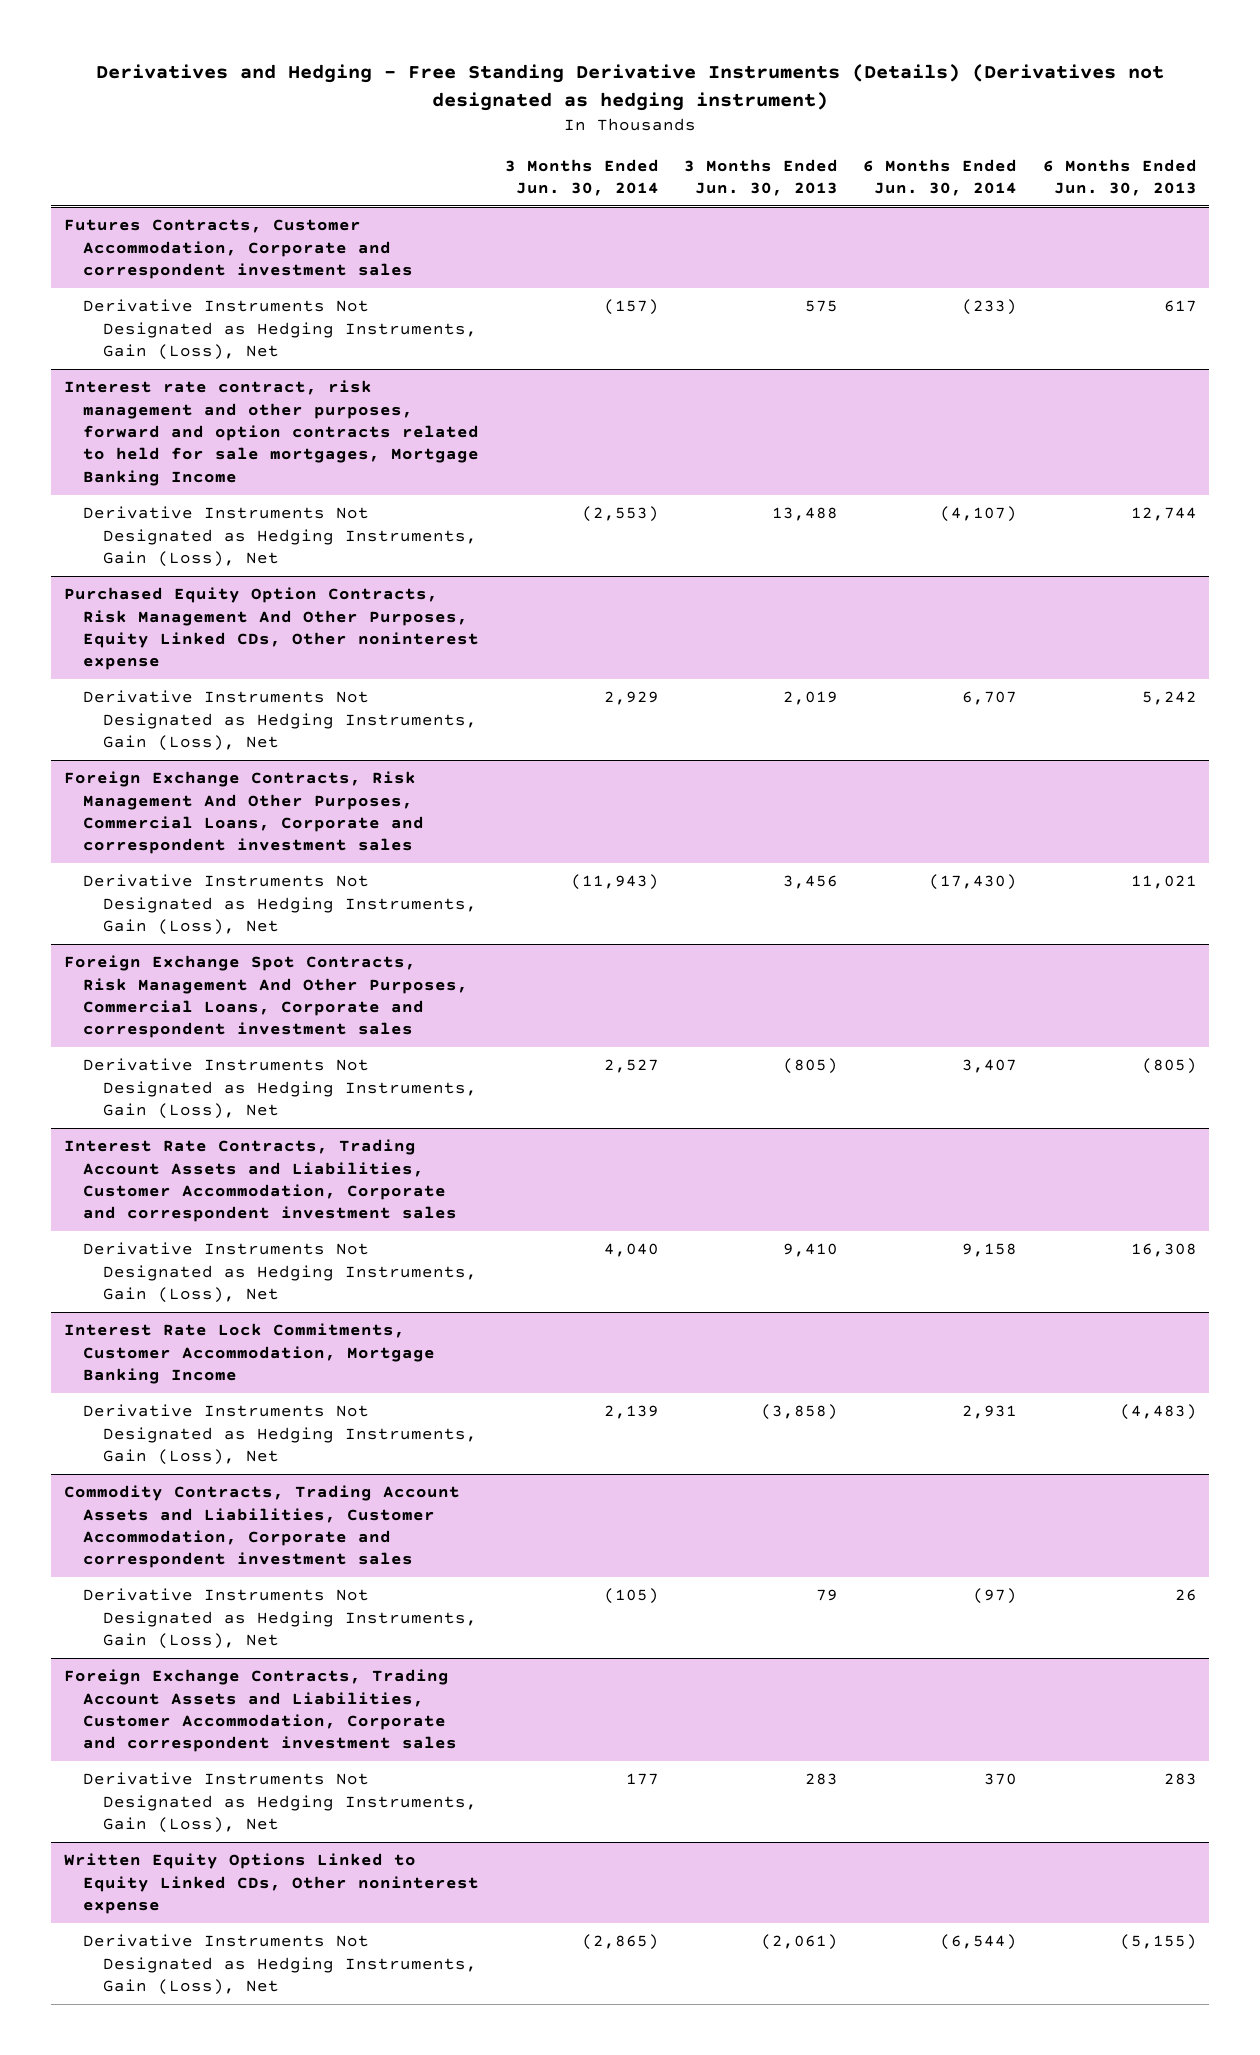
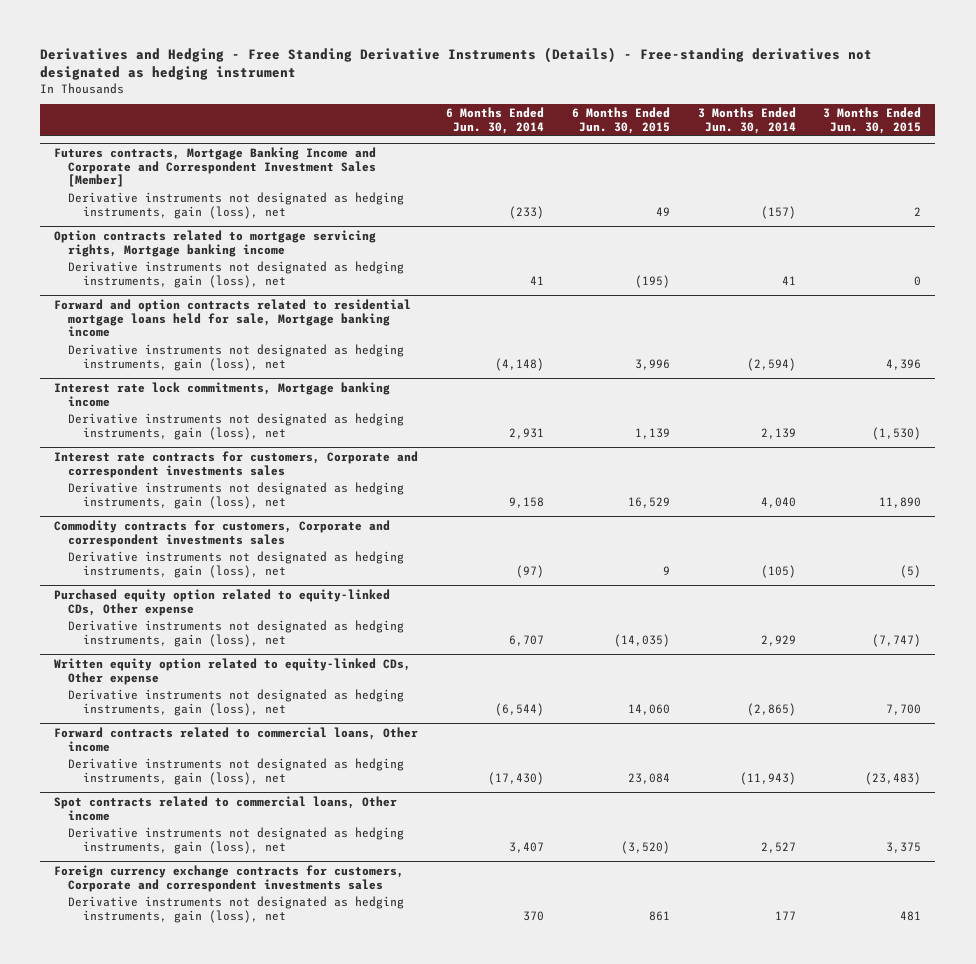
- Derivatives and Hedging - Free Standing Derivative Instruments (Details) (Derivatives not designated as hedging instrument)
+ Derivatives and Hedging - Free Standing Derivative Instruments (Details) - Free-standing derivatives not designated as hedging instrument
- | 3 Months Ended Jun. 30, 2014 | 3 Months Ended Jun. 30, 2013 | 6 Months Ended Jun. 30, 2014 | 6 Months Ended Jun. 30, 2013
+ | 6 Months Ended Jun. 30, 2014 | 6 Months Ended Jun. 30, 2015 | 3 Months Ended Jun. 30, 2014 | 3 Months Ended Jun. 30, 2015
- Futures Contracts, Customer Accommodation, Corporate and correspondent investment sales
- Derivative Instruments Not Designated as Hedging Instruments, Gain (Loss), Net | (157) | 575 | (233) | 617
- Interest rate contract, risk management and other purposes, forward and option contracts related to held for sale mortgages, Mortgage Banking Income
- Derivative Instruments Not Designated as Hedging Instruments, Gain (Loss), Net | (2,553) | 13,488 | (4,107) | 12,744
- Purchased Equity Option Contracts, Risk Management And Other Purposes, Equity Linked CDs, Other noninterest expense
- Derivative Instruments Not Designated as Hedging Instruments, Gain (Loss), Net | 2,929 | 2,019 | 6,707 | 5,242
- Foreign Exchange Contracts, Risk Management And Other Purposes, Commercial Loans, Corporate and correspondent investment sales
- Derivative Instruments Not Designated as Hedging Instruments, Gain (Loss), Net | (11,943) | 3,456 | (17,430) | 11,021
- Foreign Exchange Spot Contracts, Risk Management And Other Purposes, Commercial Loans, Corporate and correspondent investment sales
- Derivative Instruments Not Designated as Hedging Instruments, Gain (Loss), Net | 2,527 | (805) | 3,407 | (805)
- Interest Rate Contracts, Trading Account Assets and Liabilities, Customer Accommodation, Corporate and correspondent investment sales
- Derivative Instruments Not Designated as Hedging Instruments, Gain (Loss), Net | 4,040 | 9,410 | 9,158 | 16,308
- Interest Rate Lock Commitments, Customer Accommodation, Mortgage Banking Income
- Derivative Instruments Not Designated as Hedging Instruments, Gain (Loss), Net | 2,139 | (3,858) | 2,931 | (4,483)
- Commodity Contracts, Trading Account Assets and Liabilities, Customer Accommodation, Corporate and correspondent investment sales
- Derivative Instruments Not Designated as Hedging Instruments, Gain (Loss), Net | (105) | 79 | (97) | 26
- Foreign Exchange Contracts, Trading Account Assets and Liabilities, Customer Accommodation, Corporate and correspondent investment sales
- Derivative Instruments Not Designated as Hedging Instruments, Gain (Loss), Net | 177 | 283 | 370 | 283
- Written Equity Options Linked to Equity Linked CDs, Other noninterest expense
- Derivative Instruments Not Designated as Hedging Instruments, Gain (Loss), Net | (2,865) | (2,061) | (6,544) | (5,155)
+ Futures contracts, Mortgage Banking Income and Corporate and Correspondent Investment Sales [Member]
+ Derivative instruments not designated as hedging instruments, gain (loss), net | (233) | 49 | (157) | 2
+ Option contracts related to mortgage servicing rights, Mortgage banking income
+ Derivative instruments not designated as hedging instruments, gain (loss), net | 41 | (195) | 41 | 0
+ Forward and option contracts related to residential mortgage loans held for sale, Mortgage banking income
+ Derivative instruments not designated as hedging instruments, gain (loss), net | (4,148) | 3,996 | (2,594) | 4,396
+ Interest rate lock commitments, Mortgage banking income
+ Derivative instruments not designated as hedging instruments, gain (loss), net | 2,931 | 1,139 | 2,139 | (1,530)
+ Interest rate contracts for customers, Corporate and correspondent investments sales
+ Derivative instruments not designated as hedging instruments, gain (loss), net | 9,158 | 16,529 | 4,040 | 11,890
+ Commodity contracts for customers, Corporate and correspondent investments sales
+ Derivative instruments not designated as hedging instruments, gain (loss), net | (97) | 9 | (105) | (5)
+ Purchased equity option related to equity-linked CDs, Other expense
+ Derivative instruments not designated as hedging instruments, gain (loss), net | 6,707 | (14,035) | 2,929 | (7,747)
+ Written equity option related to equity-linked CDs, Other expense
+ Derivative instruments not designated as hedging instruments, gain (loss), net | (6,544) | 14,060 | (2,865) | 7,700
+ Forward contracts related to commercial loans, Other income
+ Derivative instruments not designated as hedging instruments, gain (loss), net | (17,430) | 23,084 | (11,943) | (23,483)
+ Spot contracts related to commercial loans, Other income
+ Derivative instruments not designated as hedging instruments, gain (loss), net | 3,407 | (3,520) | 2,527 | 3,375
+ Foreign currency exchange contracts for customers, Corporate and correspondent investments sales
+ Derivative instruments not designated as hedging instruments, gain (loss), net | 370 | 861 | 177 | 481

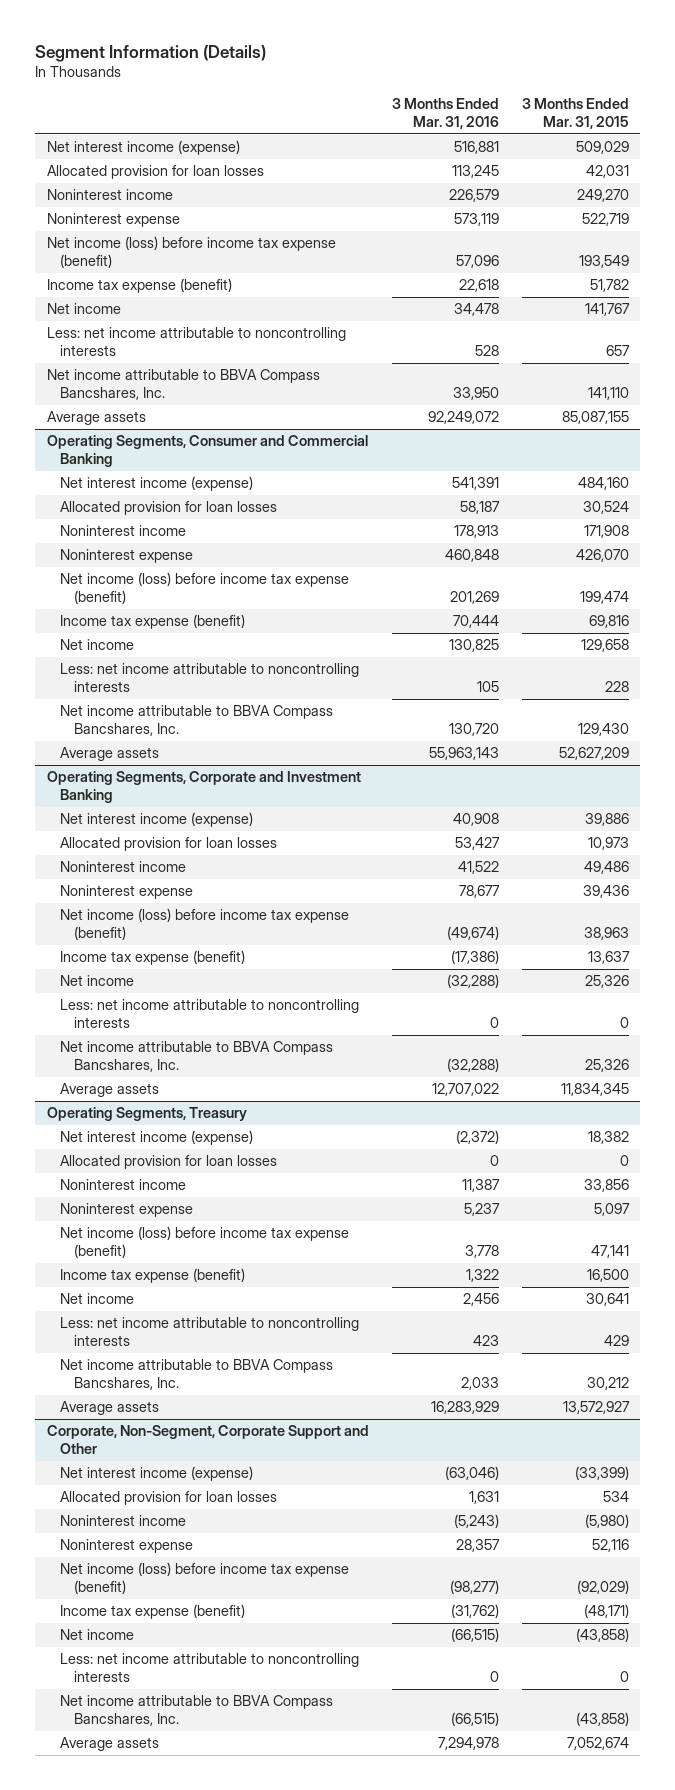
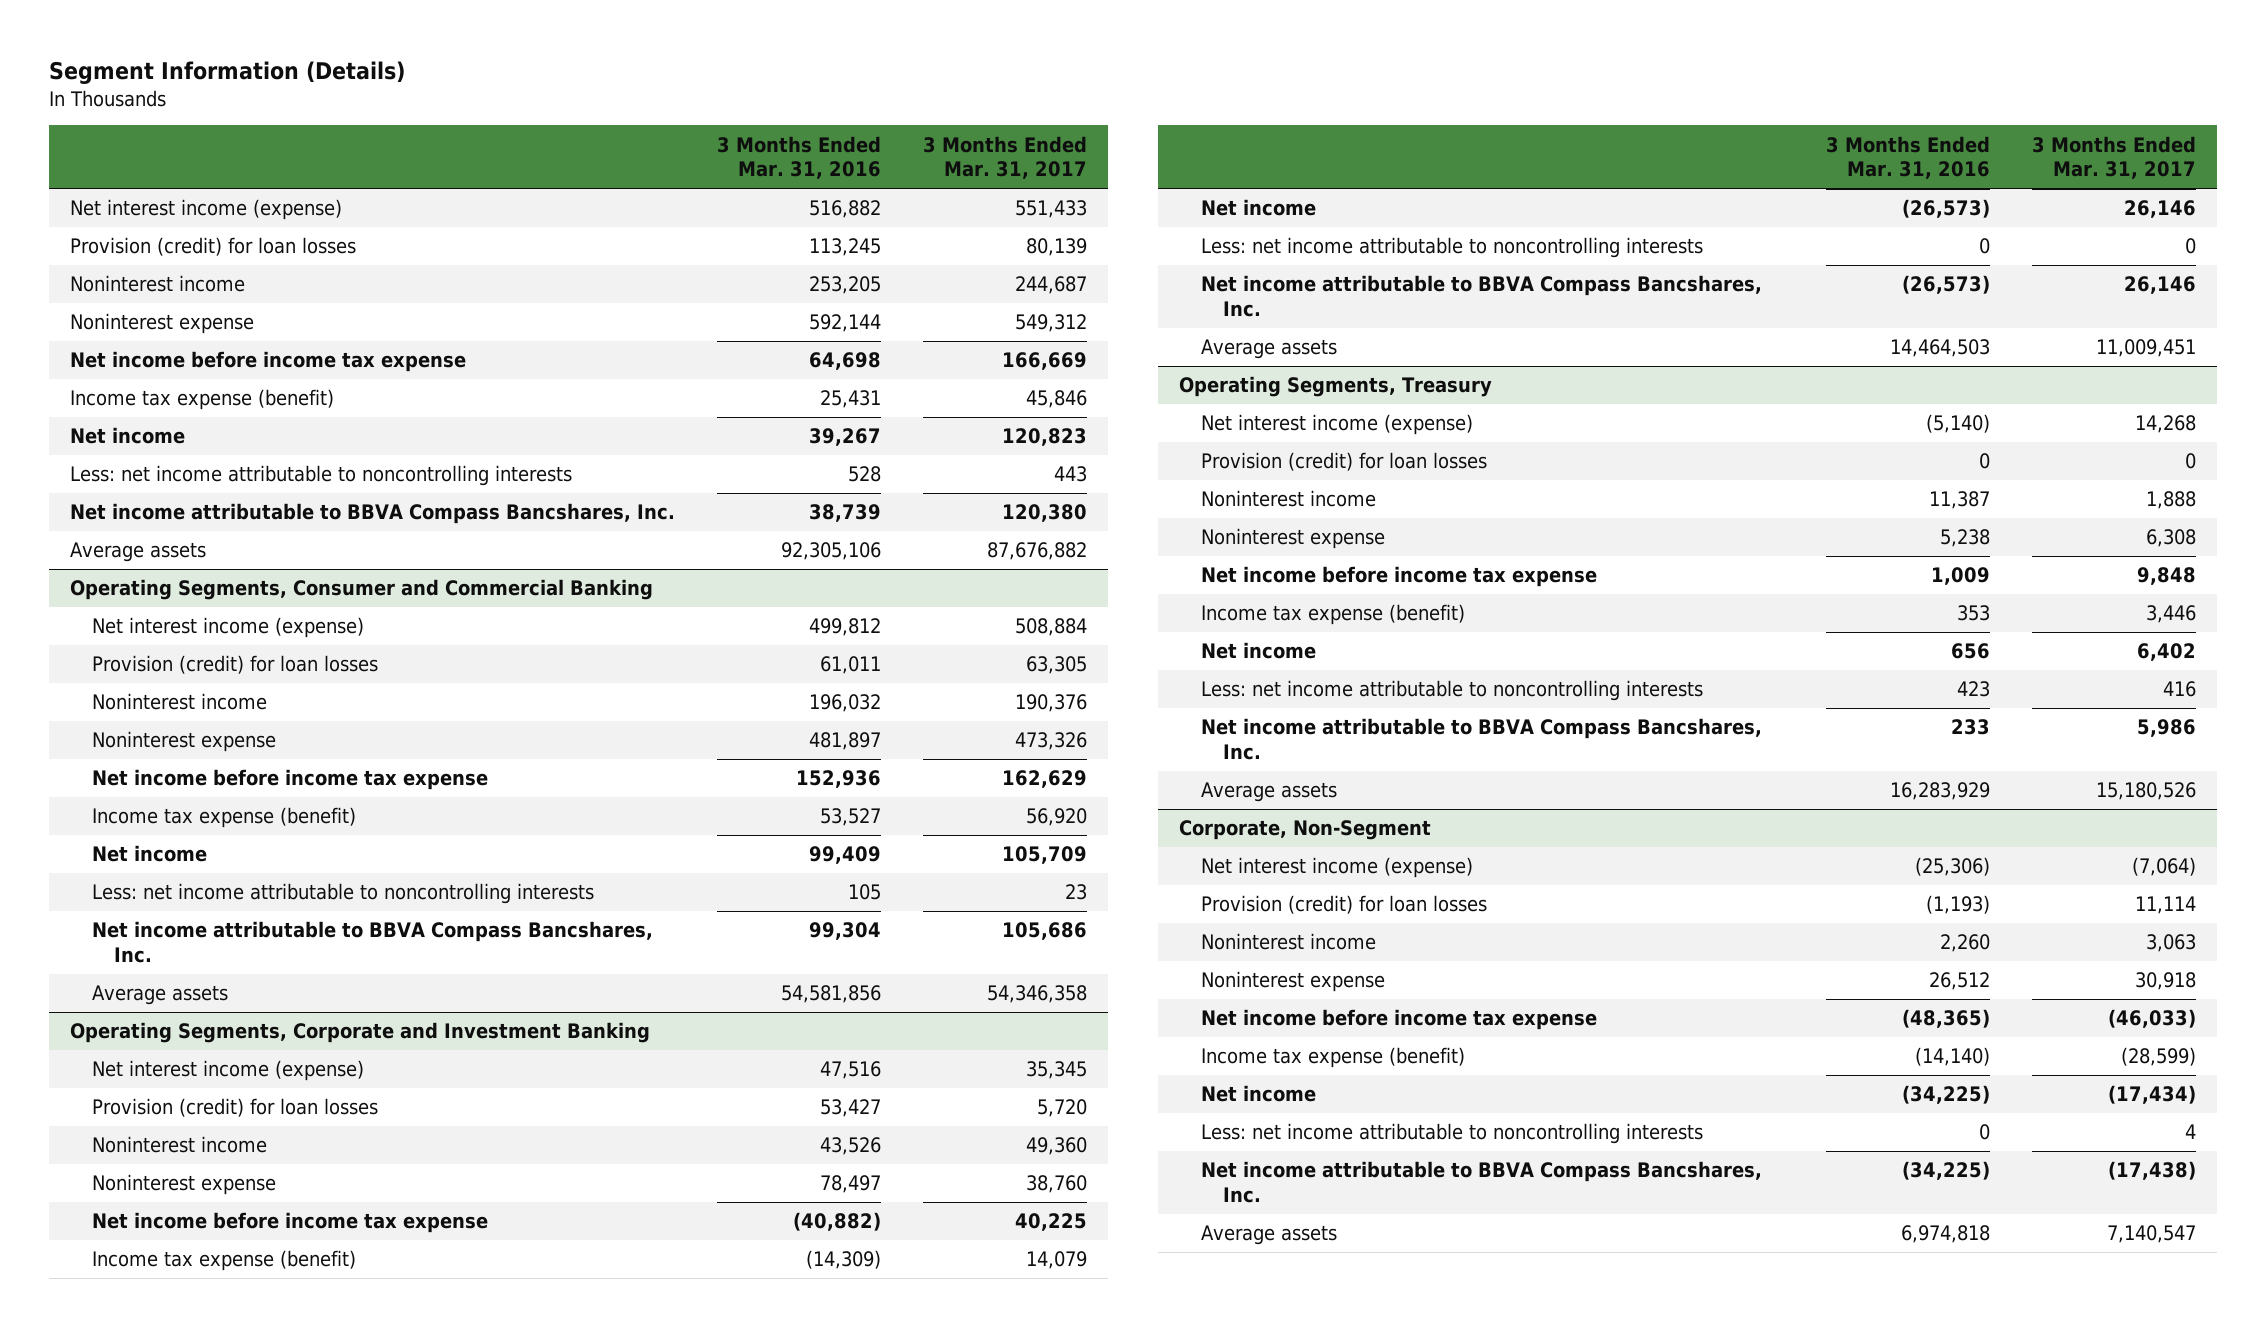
- | 3 Months Ended Mar. 31, 2016 | 3 Months Ended Mar. 31, 2015
+ | 3 Months Ended Mar. 31, 2016 | 3 Months Ended Mar. 31, 2017
- Net interest income (expense) | 516,881 | 509,029
- Allocated provision for loan losses | 113,245 | 42,031
- Noninterest income | 226,579 | 249,270
- Noninterest expense | 573,119 | 522,719
- Net income (loss) before income tax expense (benefit) | 57,096 | 193,549
- Income tax expense (benefit) | 22,618 | 51,782
- Net income | 34,478 | 141,767
+ Net interest income (expense) | 516,882 | 551,433
+ Provision (credit) for loan losses | 113,245 | 80,139
+ Noninterest income | 253,205 | 244,687
+ Noninterest expense | 592,144 | 549,312
+ Net income before income tax expense | 64,698 | 166,669
+ Income tax expense (benefit) | 25,431 | 45,846
+ Net income | 39,267 | 120,823
- Net income attributable to BBVA Compass Bancshares, Inc. | 33,950 | 141,110
- Average assets | 92,249,072 | 85,087,155
+ Net income attributable to BBVA Compass Bancshares, Inc. | 38,739 | 120,380
+ Average assets | 92,305,106 | 87,676,882
@ Operating Segments, Consumer and Commercial Banking
- Net interest income (expense) | 541,391 | 484,160
- Allocated provision for loan losses | 58,187 | 30,524
- Noninterest income | 178,913 | 171,908
- Noninterest expense | 460,848 | 426,070
- Net income (loss) before income tax expense (benefit) | 201,269 | 199,474
- Income tax expense (benefit) | 70,444 | 69,816
- Net income | 130,825 | 129,658
+ Net interest income (expense) | 499,812 | 508,884
+ Provision (credit) for loan losses | 61,011 | 63,305
+ Noninterest income | 196,032 | 190,376
+ Noninterest expense | 481,897 | 473,326
+ Net income before income tax expense | 152,936 | 162,629
+ Income tax expense (benefit) | 53,527 | 56,920
+ Net income | 99,409 | 105,709
- Net income attributable to BBVA Compass Bancshares, Inc. | 130,720 | 129,430
- Average assets | 55,963,143 | 52,627,209
+ Net income attributable to BBVA Compass Bancshares, Inc. | 99,304 | 105,686
+ Average assets | 54,581,856 | 54,346,358
@ Operating Segments, Corporate and Investment Banking
- Net interest income (expense) | 40,908 | 39,886
- Allocated provision for loan losses | 53,427 | 10,973
- Noninterest income | 41,522 | 49,486
- Noninterest expense | 78,677 | 39,436
- Net income (loss) before income tax expense (benefit) | (49,674) | 38,963
- Income tax expense (benefit) | (17,386) | 13,637
- Net income | (32,288) | 25,326
+ Net interest income (expense) | 47,516 | 35,345
+ Provision (credit) for loan losses | 53,427 | 5,720
+ Noninterest income | 43,526 | 49,360
+ Noninterest expense | 78,497 | 38,760
+ Net income before income tax expense | (40,882) | 40,225
+ Income tax expense (benefit) | (14,309) | 14,079
+ Net income | (26,573) | 26,146
- Net income attributable to BBVA Compass Bancshares, Inc. | (32,288) | 25,326
- Average assets | 12,707,022 | 11,834,345
+ Net income attributable to BBVA Compass Bancshares, Inc. | (26,573) | 26,146
+ Average assets | 14,464,503 | 11,009,451
@ Operating Segments, Treasury
- Net interest income (expense) | (2,372) | 18,382
- Allocated provision for loan losses | 0 | 0
+ Net interest income (expense) | (5,140) | 14,268
+ Provision (credit) for loan losses | 0 | 0
- Noninterest expense | 5,237 | 5,097
- Net income (loss) before income tax expense (benefit) | 3,778 | 47,141
- Income tax expense (benefit) | 1,322 | 16,500
- Net income | 2,456 | 30,641
+ Noninterest expense | 5,238 | 6,308
+ Net income before income tax expense | 1,009 | 9,848
+ Income tax expense (benefit) | 353 | 3,446
+ Net income | 656 | 6,402
- Net income attributable to BBVA Compass Bancshares, Inc. | 2,033 | 30,212
+ Net income attributable to BBVA Compass Bancshares, Inc. | 233 | 5,986
- Corporate, Non-Segment, Corporate Support and Other
- Net interest income (expense) | (63,046) | (33,399)
- Allocated provision for loan losses | 1,631 | 534
- Noninterest income | (5,243) | (5,980)
- Noninterest expense | 28,357 | 52,116
- Net income (loss) before income tax expense (benefit) | (98,277) | (92,029)
- Income tax expense (benefit) | (31,762) | (48,171)
- Net income | (66,515) | (43,858)
+ Corporate, Non-Segment
+ Net interest income (expense) | (25,306) | (7,064)
+ Provision (credit) for loan losses | (1,193) | 11,114
+ Noninterest income | 2,260 | 3,063
+ Noninterest expense | 26,512 | 30,918
+ Net income before income tax expense | (48,365) | (46,033)
+ Income tax expense (benefit) | (14,140) | (28,599)
+ Net income | (34,225) | (17,434)
- Net income attributable to BBVA Compass Bancshares, Inc. | (66,515) | (43,858)
- Average assets | 7,294,978 | 7,052,674
+ Net income attributable to BBVA Compass Bancshares, Inc. | (34,225) | (17,438)
+ Average assets | 6,974,818 | 7,140,547

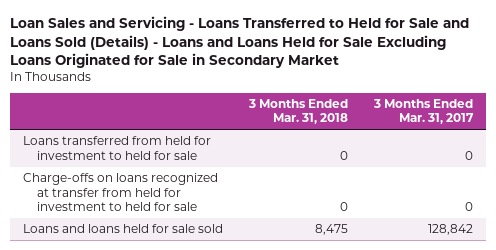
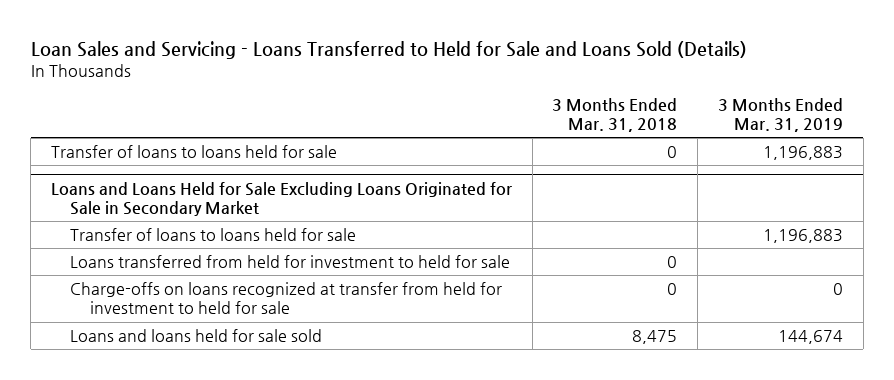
- Loan Sales and Servicing - Loans Transferred to Held for Sale and Loans Sold (Details) - Loans and Loans Held for Sale Excluding Loans Originated for Sale in Secondary Market
+ Loan Sales and Servicing - Loans Transferred to Held for Sale and Loans Sold (Details)
- | 3 Months Ended Mar. 31, 2018 | 3 Months Ended Mar. 31, 2017
+ | 3 Months Ended Mar. 31, 2018 | 3 Months Ended Mar. 31, 2019
+ Transfer of loans to loans held for sale | 0 | 1,196,883
+ Loans and Loans Held for Sale Excluding Loans Originated for Sale in Secondary Market
+ Transfer of loans to loans held for sale | | 1,196,883

